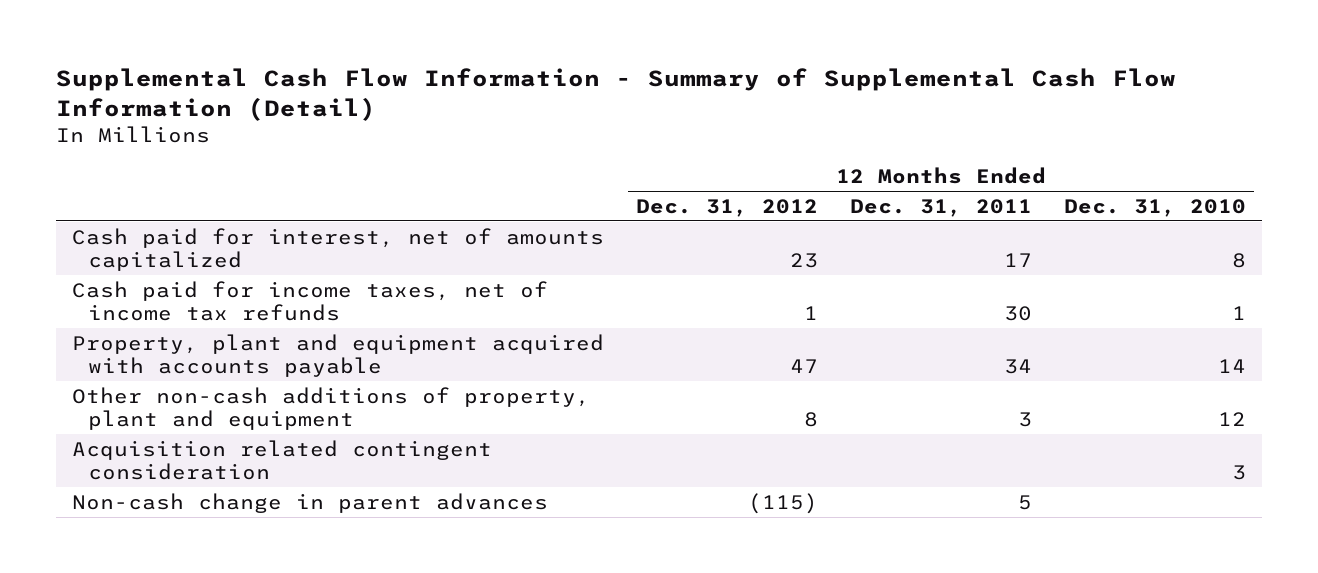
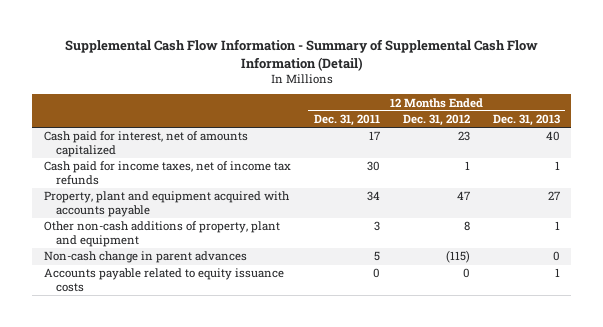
- | 12 Months Ended Dec. 31, 2012 | 12 Months Ended Dec. 31, 2011 | 12 Months Ended Dec. 31, 2010
+ | 12 Months Ended Dec. 31, 2011 | 12 Months Ended Dec. 31, 2012 | 12 Months Ended Dec. 31, 2013
- Acquisition related contingent consideration | | | 3
+ Accounts payable related to equity issuance costs | 0 | 0 | 1

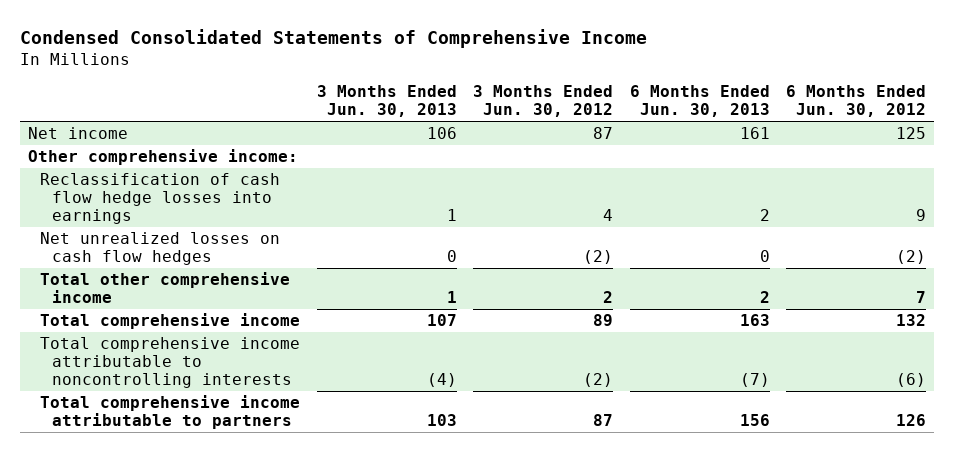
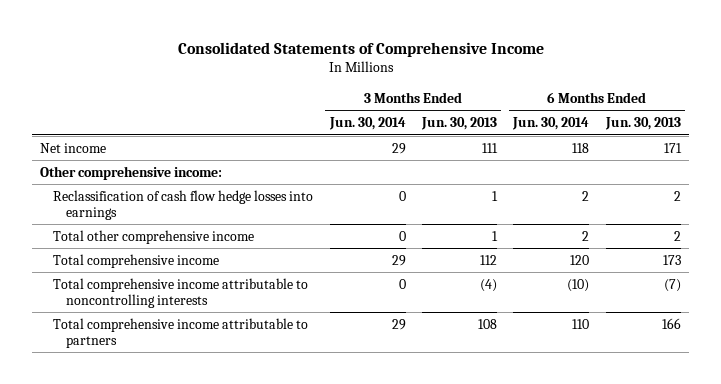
- Condensed Consolidated Statements of Comprehensive Income
+ Consolidated Statements of Comprehensive Income
- | 3 Months Ended Jun. 30, 2013 | 3 Months Ended Jun. 30, 2012 | 6 Months Ended Jun. 30, 2013 | 6 Months Ended Jun. 30, 2012
+ | 3 Months Ended Jun. 30, 2014 | 3 Months Ended Jun. 30, 2013 | 6 Months Ended Jun. 30, 2014 | 6 Months Ended Jun. 30, 2013
- Net income | 106 | 87 | 161 | 125
+ Net income | 29 | 111 | 118 | 171
- Net unrealized losses on cash flow hedges | 0 | (2) | 0 | (2)
- Total comprehensive income | 107 | 89 | 163 | 132
+ Total comprehensive income | 29 | 112 | 120 | 173
- Total comprehensive income attributable to partners | 103 | 87 | 156 | 126
+ Total comprehensive income attributable to partners | 29 | 108 | 110 | 166

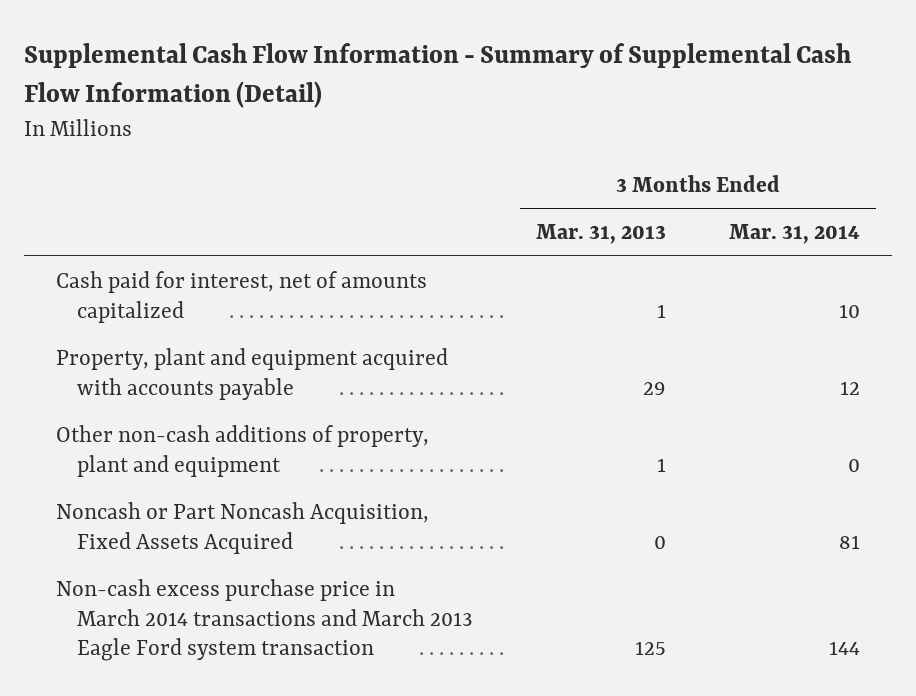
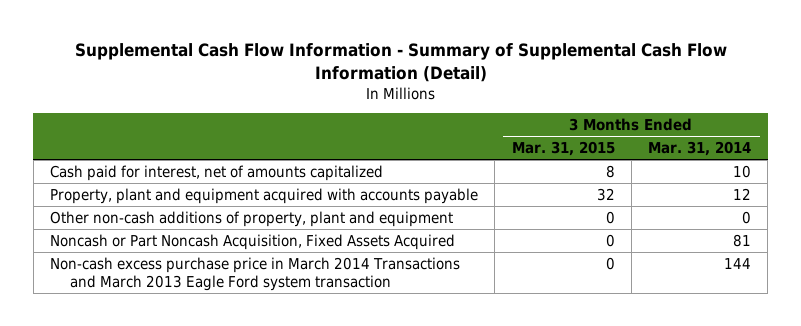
- | 3 Months Ended Mar. 31, 2013 | 3 Months Ended Mar. 31, 2014
+ | 3 Months Ended Mar. 31, 2015 | 3 Months Ended Mar. 31, 2014
- Non-cash excess purchase price in March 2014 transactions and March 2013 Eagle Ford system transaction | 125 | 144
+ Non-cash excess purchase price in March 2014 Transactions and March 2013 Eagle Ford system transaction | 0 | 144

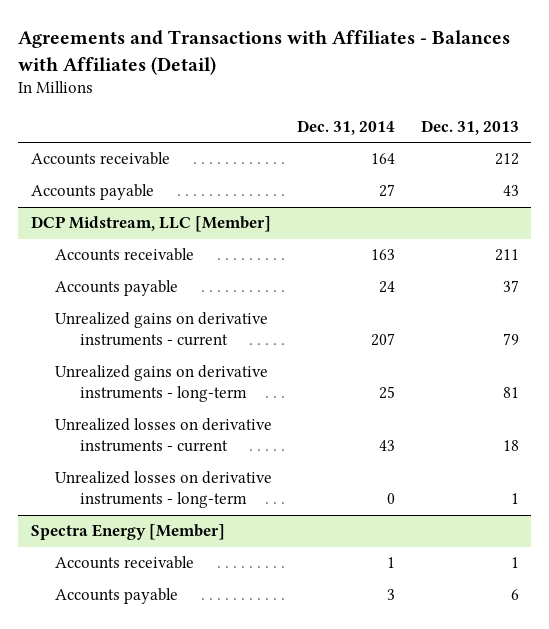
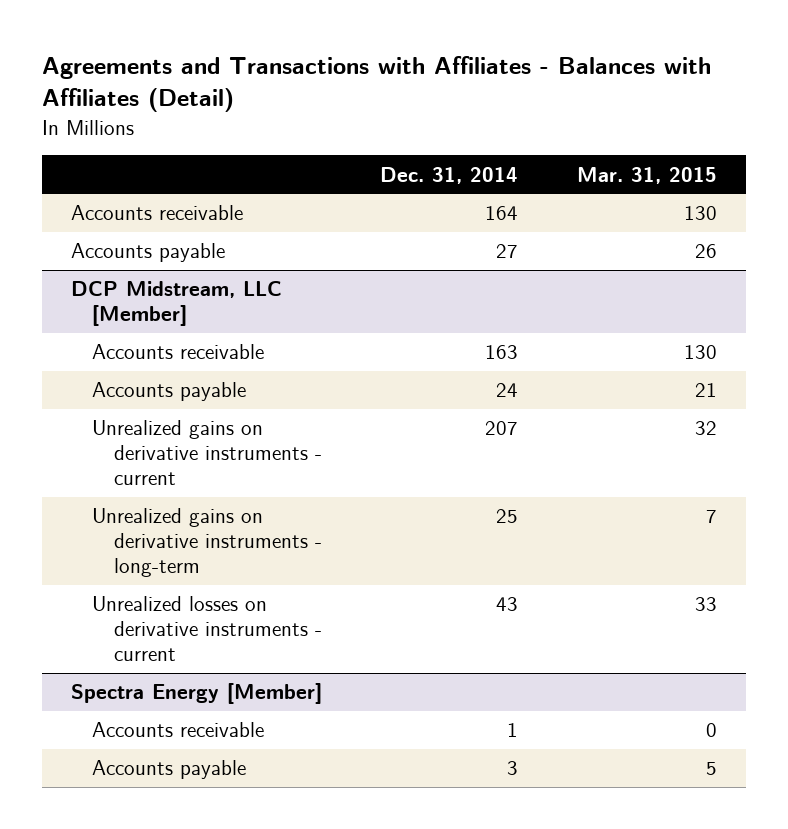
- | Dec. 31, 2014 | Dec. 31, 2013
+ | Dec. 31, 2014 | Mar. 31, 2015
@ DCP Midstream, LLC [Member]
- Unrealized losses on derivative instruments - long-term | 0 | 1

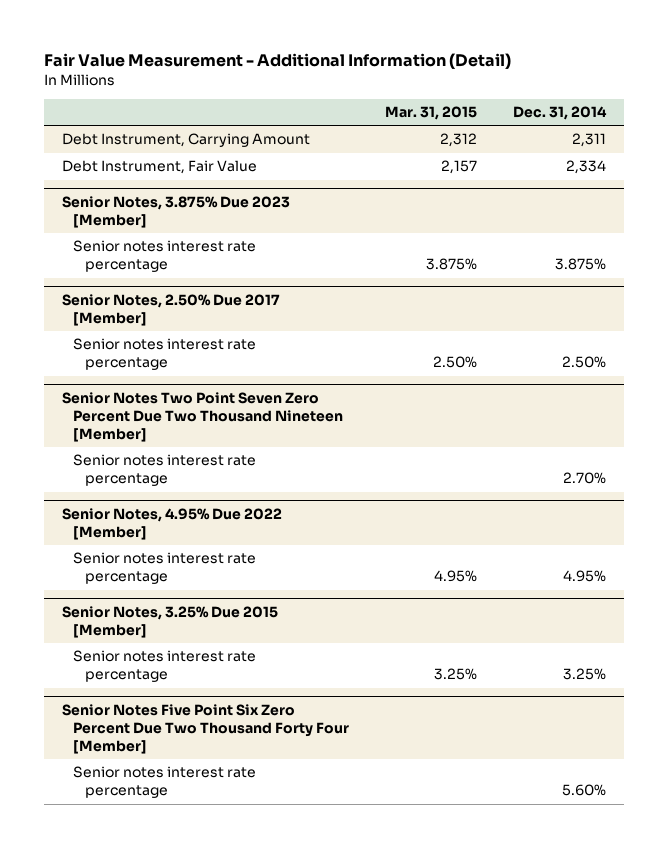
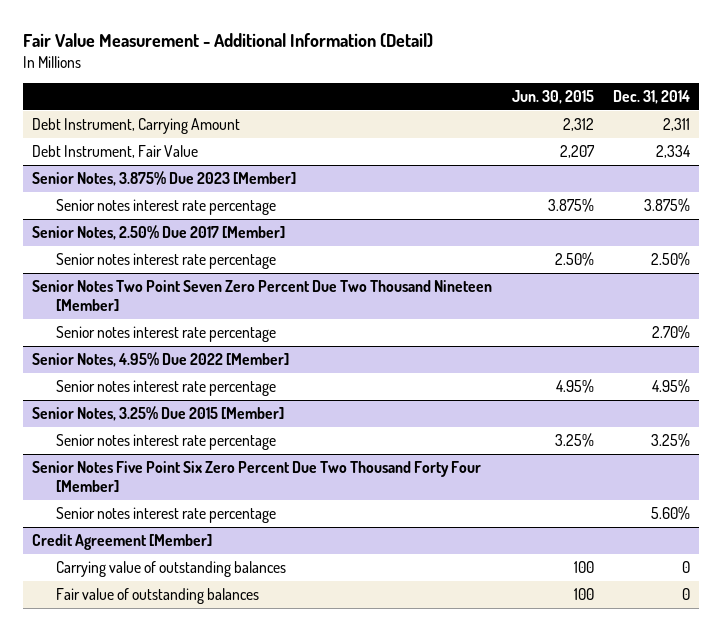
- | Mar. 31, 2015 | Dec. 31, 2014
+ | Jun. 30, 2015 | Dec. 31, 2014
+ Credit Agreement [Member]
+ Carrying value of outstanding balances | 100 | 0
+ Fair value of outstanding balances | 100 | 0

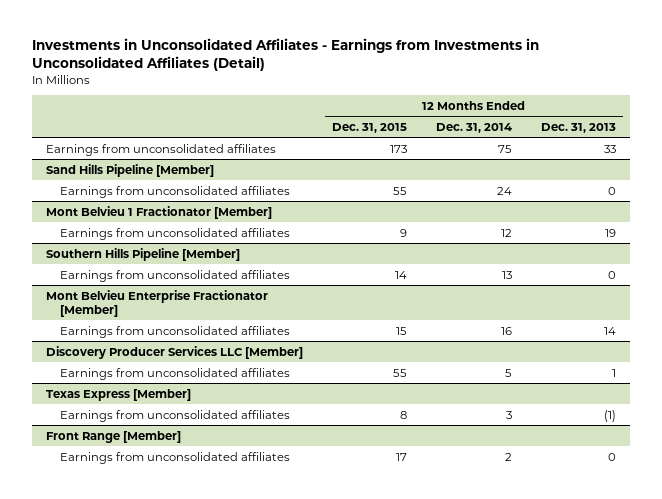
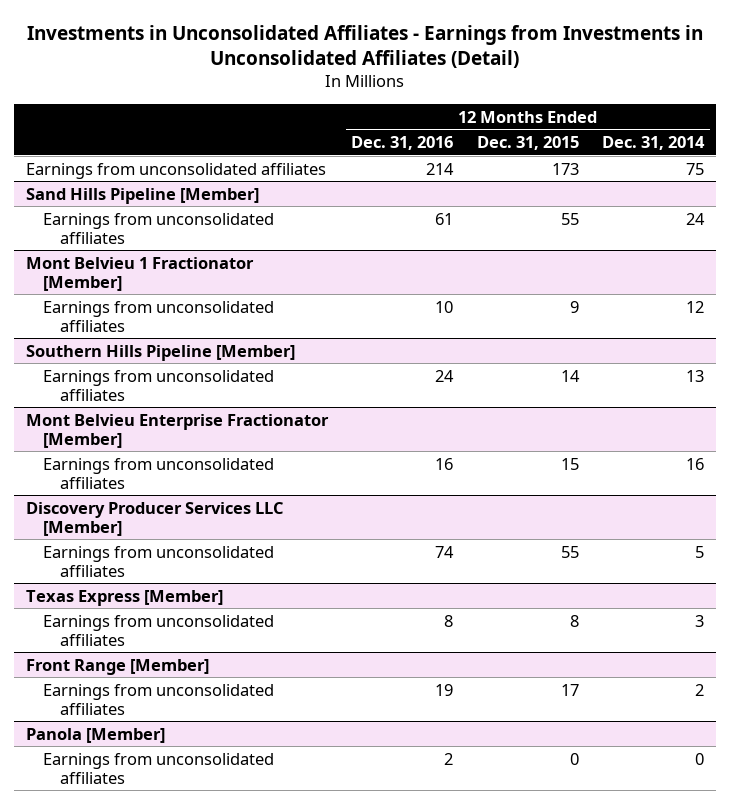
- | 12 Months Ended Dec. 31, 2015 | 12 Months Ended Dec. 31, 2014 | 12 Months Ended Dec. 31, 2013
+ | 12 Months Ended Dec. 31, 2016 | 12 Months Ended Dec. 31, 2015 | 12 Months Ended Dec. 31, 2014
+ Panola [Member]
+ Earnings from unconsolidated affiliates | 2 | 0 | 0

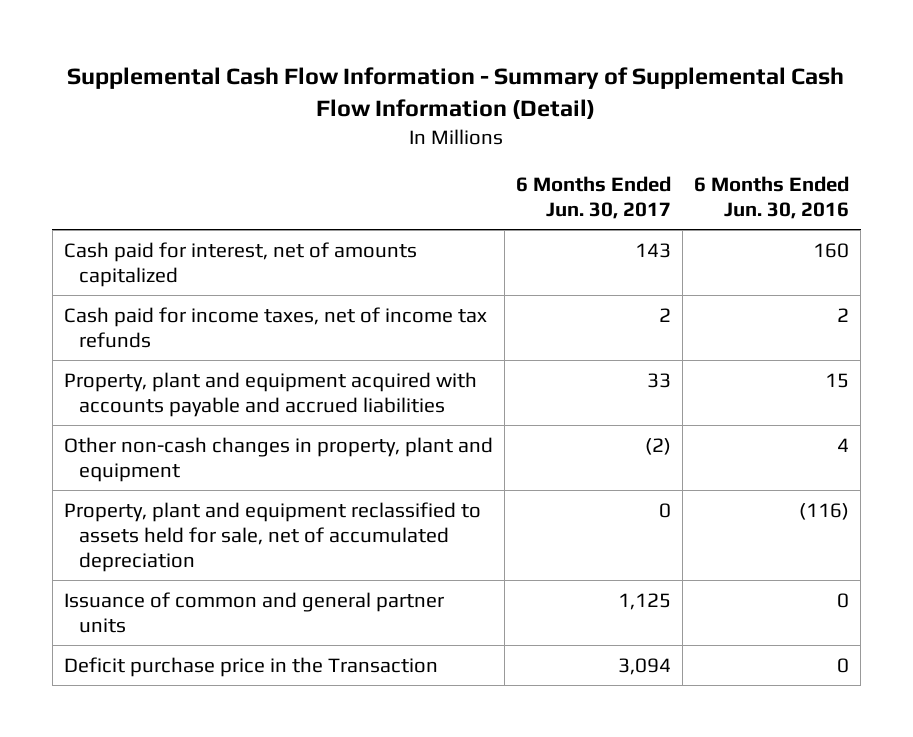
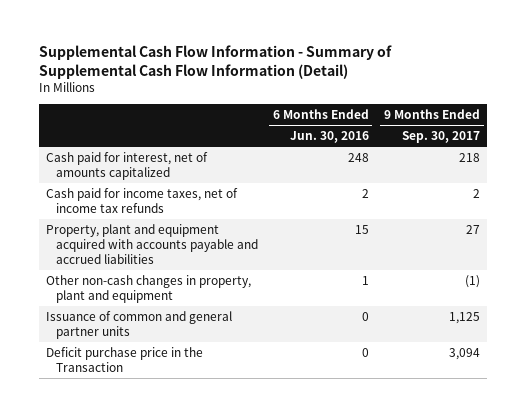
- | 6 Months Ended Jun. 30, 2017 | 6 Months Ended Jun. 30, 2016
+ | 6 Months Ended Jun. 30, 2016 | 9 Months Ended Sep. 30, 2017
- Cash paid for interest, net of amounts capitalized | 143 | 160
+ Cash paid for interest, net of amounts capitalized | 248 | 218
- Other non-cash changes in property, plant and equipment | (2) | 4
- Property, plant and equipment reclassified to assets held for sale, net of accumulated depreciation | 0 | (116)
+ Other non-cash changes in property, plant and equipment | 1 | (1)

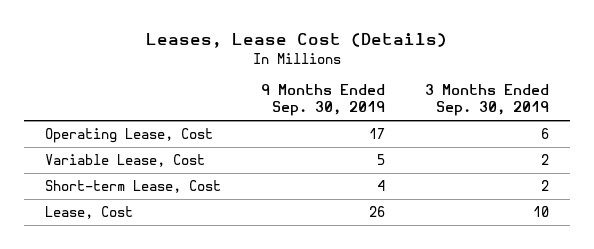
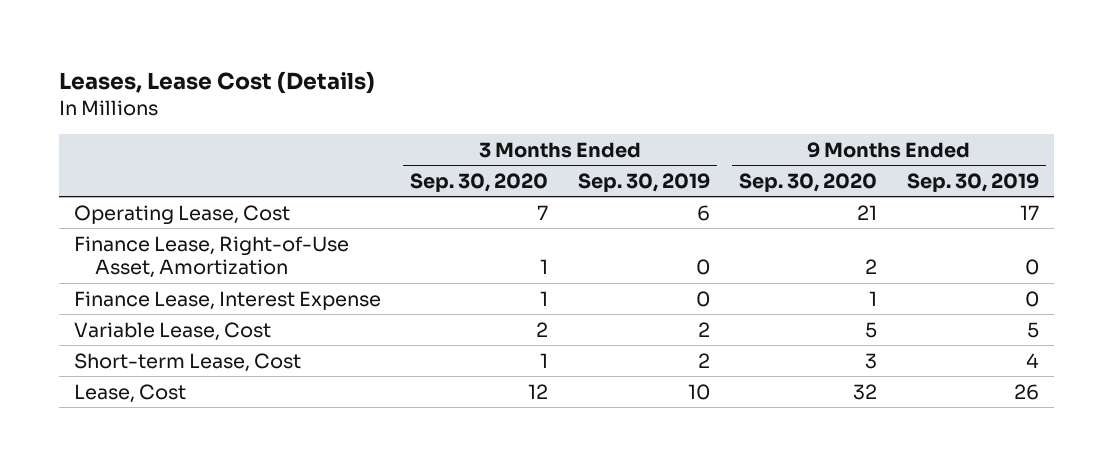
- | 9 Months Ended Sep. 30, 2019 | 3 Months Ended Sep. 30, 2019
+ | 3 Months Ended Sep. 30, 2020 | 3 Months Ended Sep. 30, 2019 | 9 Months Ended Sep. 30, 2020 | 9 Months Ended Sep. 30, 2019
+ Finance Lease, Right-of-Use Asset, Amortization | 1 | 0 | 2 | 0
+ Finance Lease, Interest Expense | 1 | 0 | 1 | 0

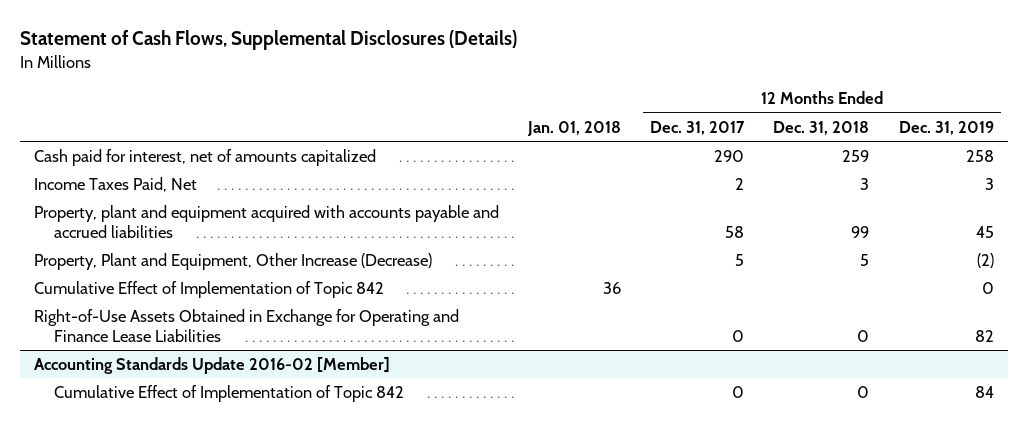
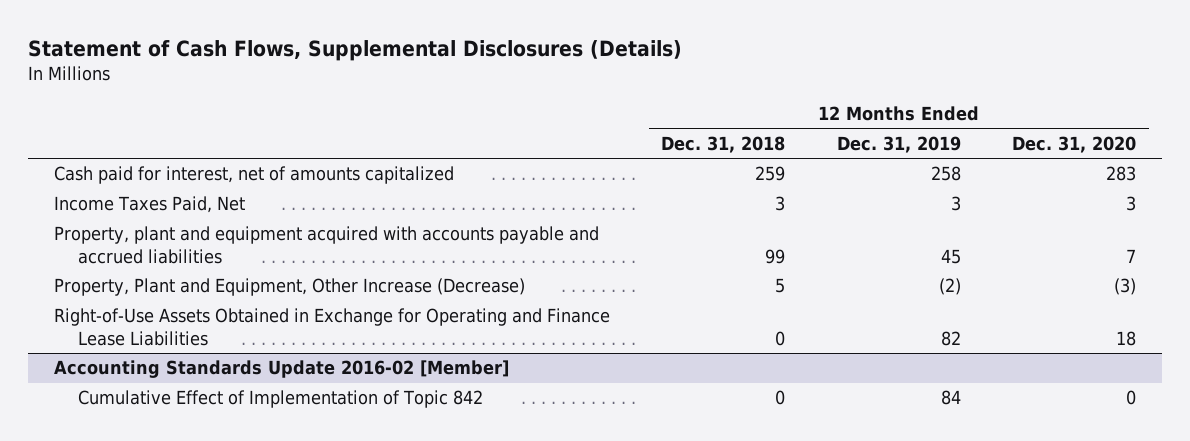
- | Jan. 01, 2018 | 12 Months Ended Dec. 31, 2017 | 12 Months Ended Dec. 31, 2018 | 12 Months Ended Dec. 31, 2019
+ | 12 Months Ended Dec. 31, 2018 | 12 Months Ended Dec. 31, 2019 | 12 Months Ended Dec. 31, 2020
- Cumulative Effect of Implementation of Topic 842 | 36 | | | 0

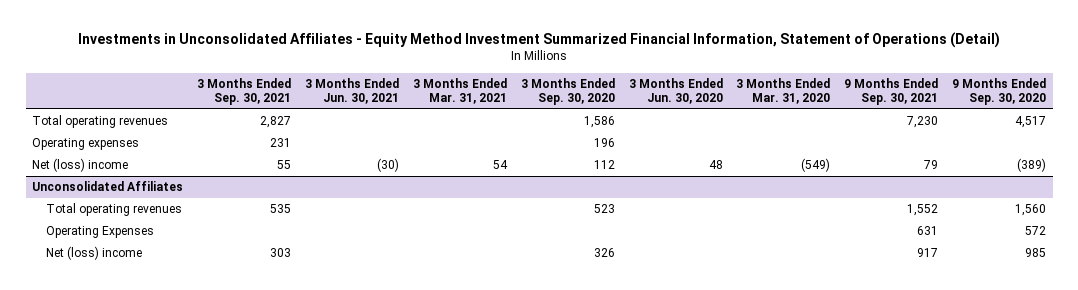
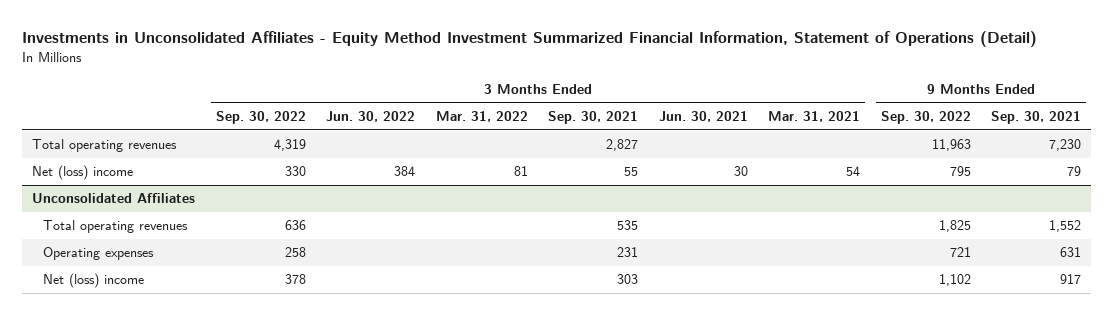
- | 3 Months Ended Sep. 30, 2021 | 3 Months Ended Jun. 30, 2021 | 3 Months Ended Mar. 31, 2021 | 3 Months Ended Sep. 30, 2020 | 3 Months Ended Jun. 30, 2020 | 3 Months Ended Mar. 31, 2020 | 9 Months Ended Sep. 30, 2021 | 9 Months Ended Sep. 30, 2020
+ | 3 Months Ended Sep. 30, 2022 | 3 Months Ended Jun. 30, 2022 | 3 Months Ended Mar. 31, 2022 | 3 Months Ended Sep. 30, 2021 | 3 Months Ended Jun. 30, 2021 | 3 Months Ended Mar. 31, 2021 | 9 Months Ended Sep. 30, 2022 | 9 Months Ended Sep. 30, 2021
- Operating expenses | 231 | | | 196 | | | |
- Net (loss) income | 55 | (30) | 54 | 112 | 48 | (549) | 79 | (389)
+ Net (loss) income | 330 | 384 | 81 | 55 | 30 | 54 | 795 | 79
@ Unconsolidated Affiliates
- Operating Expenses | | | | | | | 631 | 572
+ Operating expenses | 258 | | | 231 | | | 721 | 631

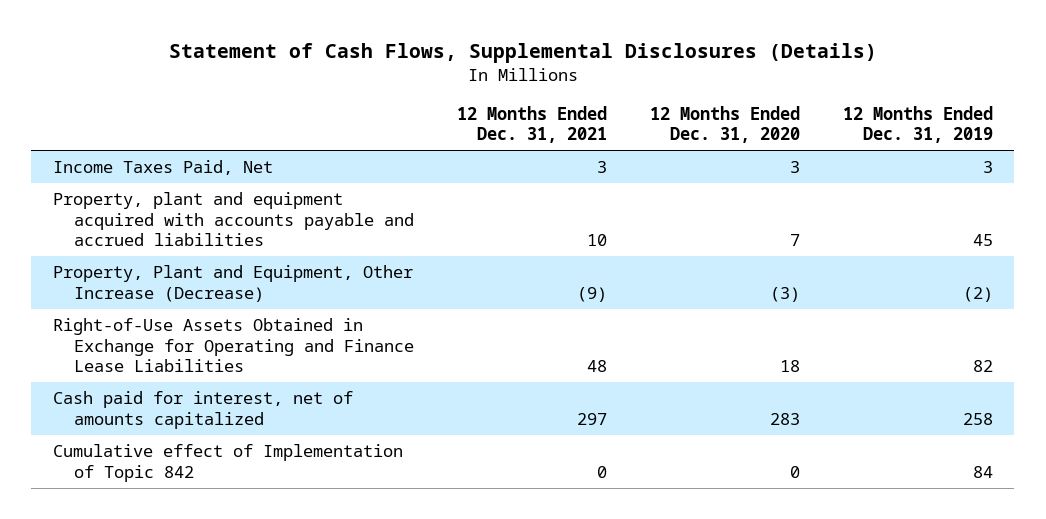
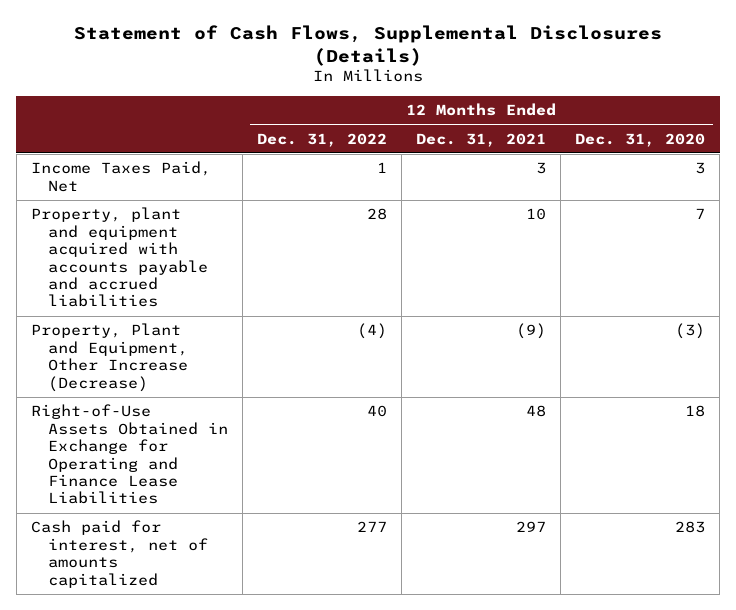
- | 12 Months Ended Dec. 31, 2021 | 12 Months Ended Dec. 31, 2020 | 12 Months Ended Dec. 31, 2019
+ | 12 Months Ended Dec. 31, 2022 | 12 Months Ended Dec. 31, 2021 | 12 Months Ended Dec. 31, 2020
- Cumulative effect of Implementation of Topic 842 | 0 | 0 | 84

